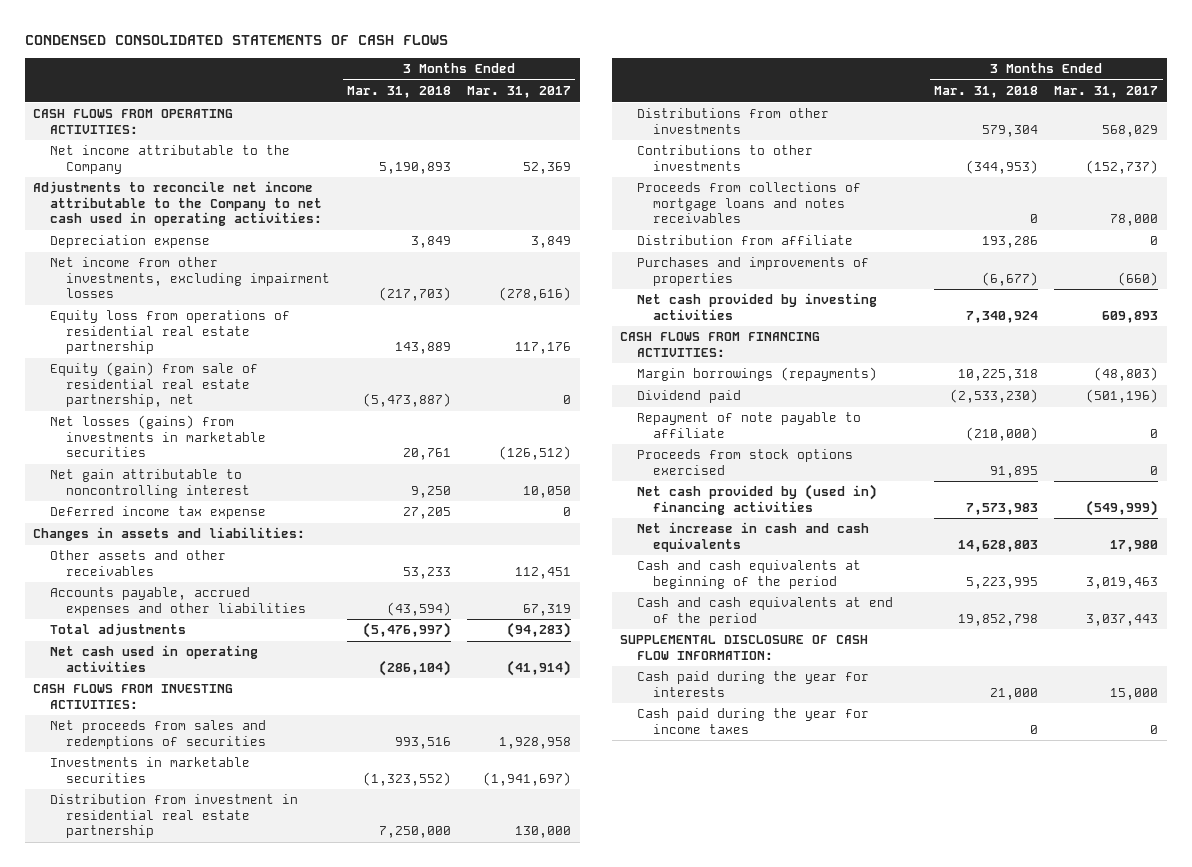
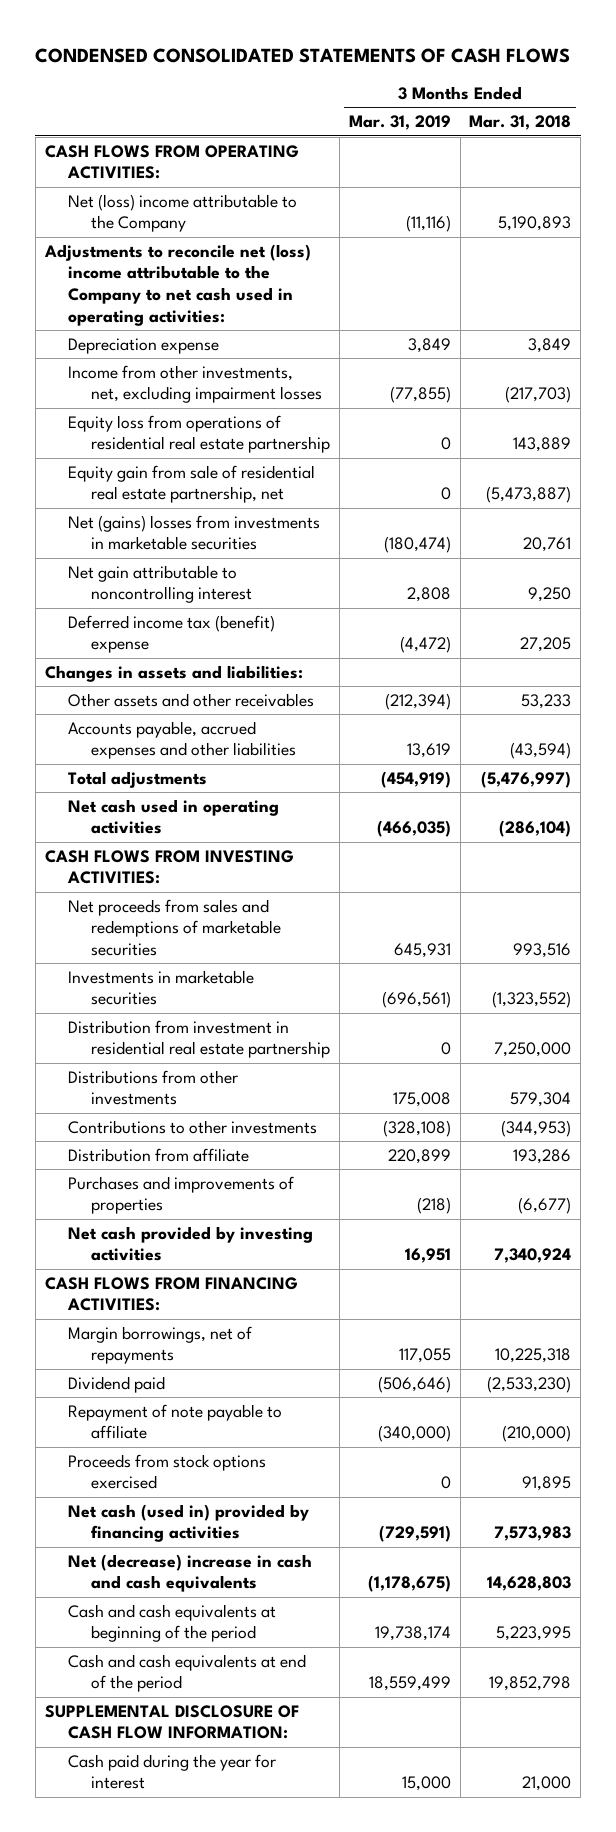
- | 3 Months Ended Mar. 31, 2018 | 3 Months Ended Mar. 31, 2017
+ | 3 Months Ended Mar. 31, 2019 | 3 Months Ended Mar. 31, 2018
- Net income attributable to the Company | 5,190,893 | 52,369
- Adjustments to reconcile net income attributable to the Company to net cash used in operating activities:
+ Net (loss) income attributable to the Company | (11,116) | 5,190,893
+ Adjustments to reconcile net (loss) income attributable to the Company to net cash used in operating activities:
- Net income from other investments, excluding impairment losses | (217,703) | (278,616)
+ Income from other investments, net, excluding impairment losses | (77,855) | (217,703)
- Equity (gain) from sale of residential real estate partnership, net | (5,473,887) | 0
- Net losses (gains) from investments in marketable securities | 20,761 | (126,512)
+ Equity gain from sale of residential real estate partnership, net | 0 | (5,473,887)
+ Net (gains) losses from investments in marketable securities | (180,474) | 20,761
- Deferred income tax expense | 27,205 | 0
+ Deferred income tax (benefit) expense | (4,472) | 27,205
- Net proceeds from sales and redemptions of securities | 993,516 | 1,928,958
+ Net proceeds from sales and redemptions of marketable securities | 645,931 | 993,516
- Proceeds from collections of mortgage loans and notes receivables | 0 | 78,000
- Margin borrowings (repayments) | 10,225,318 | (48,803)
+ Margin borrowings, net of repayments | 117,055 | 10,225,318
- Net cash provided by (used in) financing activities | 7,573,983 | (549,999)
- Net increase in cash and cash equivalents | 14,628,803 | 17,980
+ Net cash (used in) provided by financing activities | (729,591) | 7,573,983
+ Net (decrease) increase in cash and cash equivalents | (1,178,675) | 14,628,803
- Cash paid during the year for interests | 21,000 | 15,000
- Cash paid during the year for income taxes | 0 | 0
+ Cash paid during the year for interest | 15,000 | 21,000

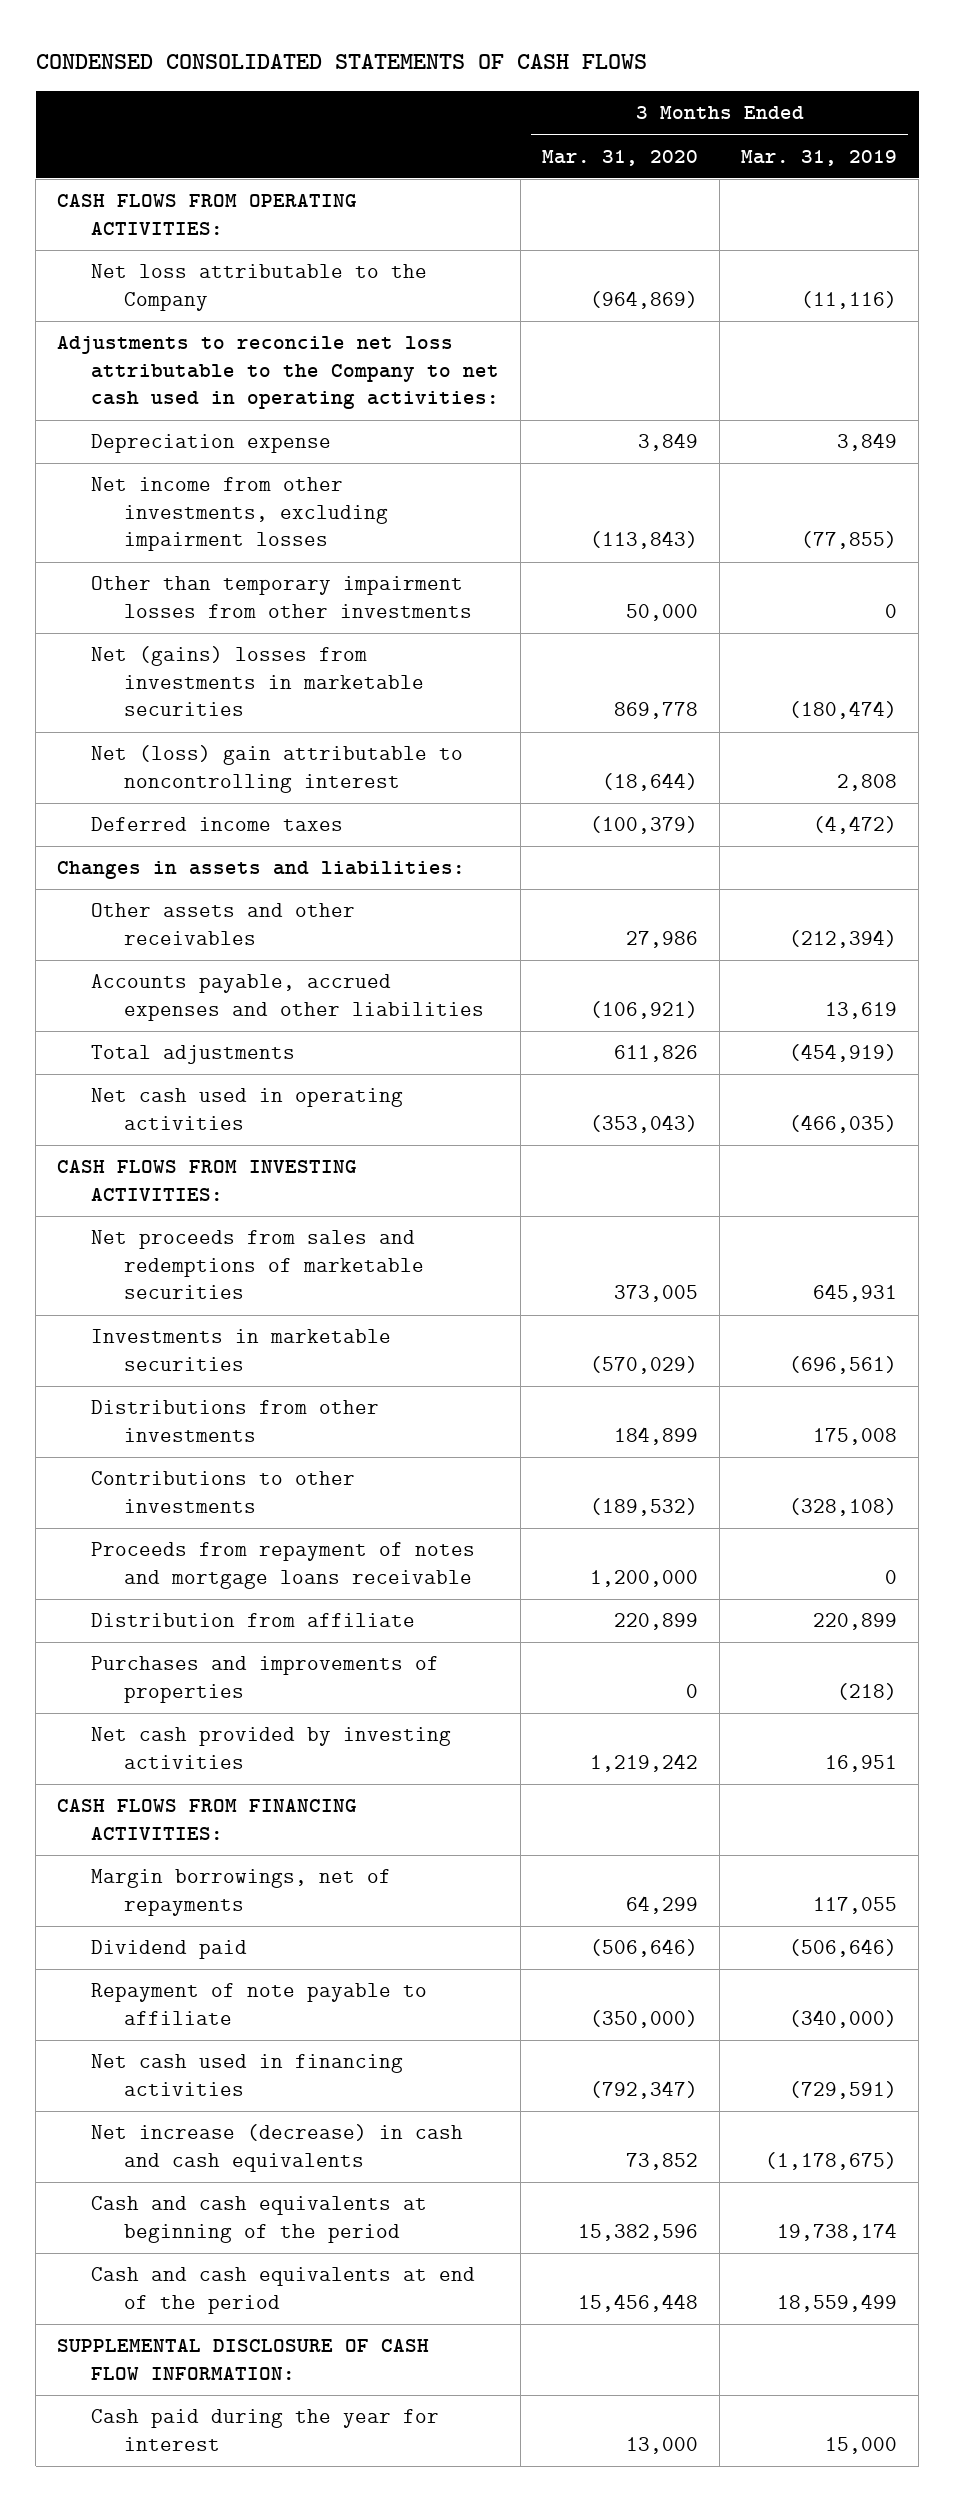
- | 3 Months Ended Mar. 31, 2019 | 3 Months Ended Mar. 31, 2018
+ | 3 Months Ended Mar. 31, 2020 | 3 Months Ended Mar. 31, 2019
- Net (loss) income attributable to the Company | (11,116) | 5,190,893
- Adjustments to reconcile net (loss) income attributable to the Company to net cash used in operating activities:
+ Net loss attributable to the Company | (964,869) | (11,116)
+ Adjustments to reconcile net loss attributable to the Company to net cash used in operating activities:
- Income from other investments, net, excluding impairment losses | (77,855) | (217,703)
- Equity loss from operations of residential real estate partnership | 0 | 143,889
- Equity gain from sale of residential real estate partnership, net | 0 | (5,473,887)
+ Net income from other investments, excluding impairment losses | (113,843) | (77,855)
+ Other than temporary impairment losses from other investments | 50,000 | 0
- Net gain attributable to noncontrolling interest | 2,808 | 9,250
- Deferred income tax (benefit) expense | (4,472) | 27,205
+ Net (loss) gain attributable to noncontrolling interest | (18,644) | 2,808
+ Deferred income taxes | (100,379) | (4,472)
- Distribution from investment in residential real estate partnership | 0 | 7,250,000
+ Proceeds from repayment of notes and mortgage loans receivable | 1,200,000 | 0
- Proceeds from stock options exercised | 0 | 91,895
- Net cash (used in) provided by financing activities | (729,591) | 7,573,983
- Net (decrease) increase in cash and cash equivalents | (1,178,675) | 14,628,803
+ Net cash used in financing activities | (792,347) | (729,591)
+ Net increase (decrease) in cash and cash equivalents | 73,852 | (1,178,675)

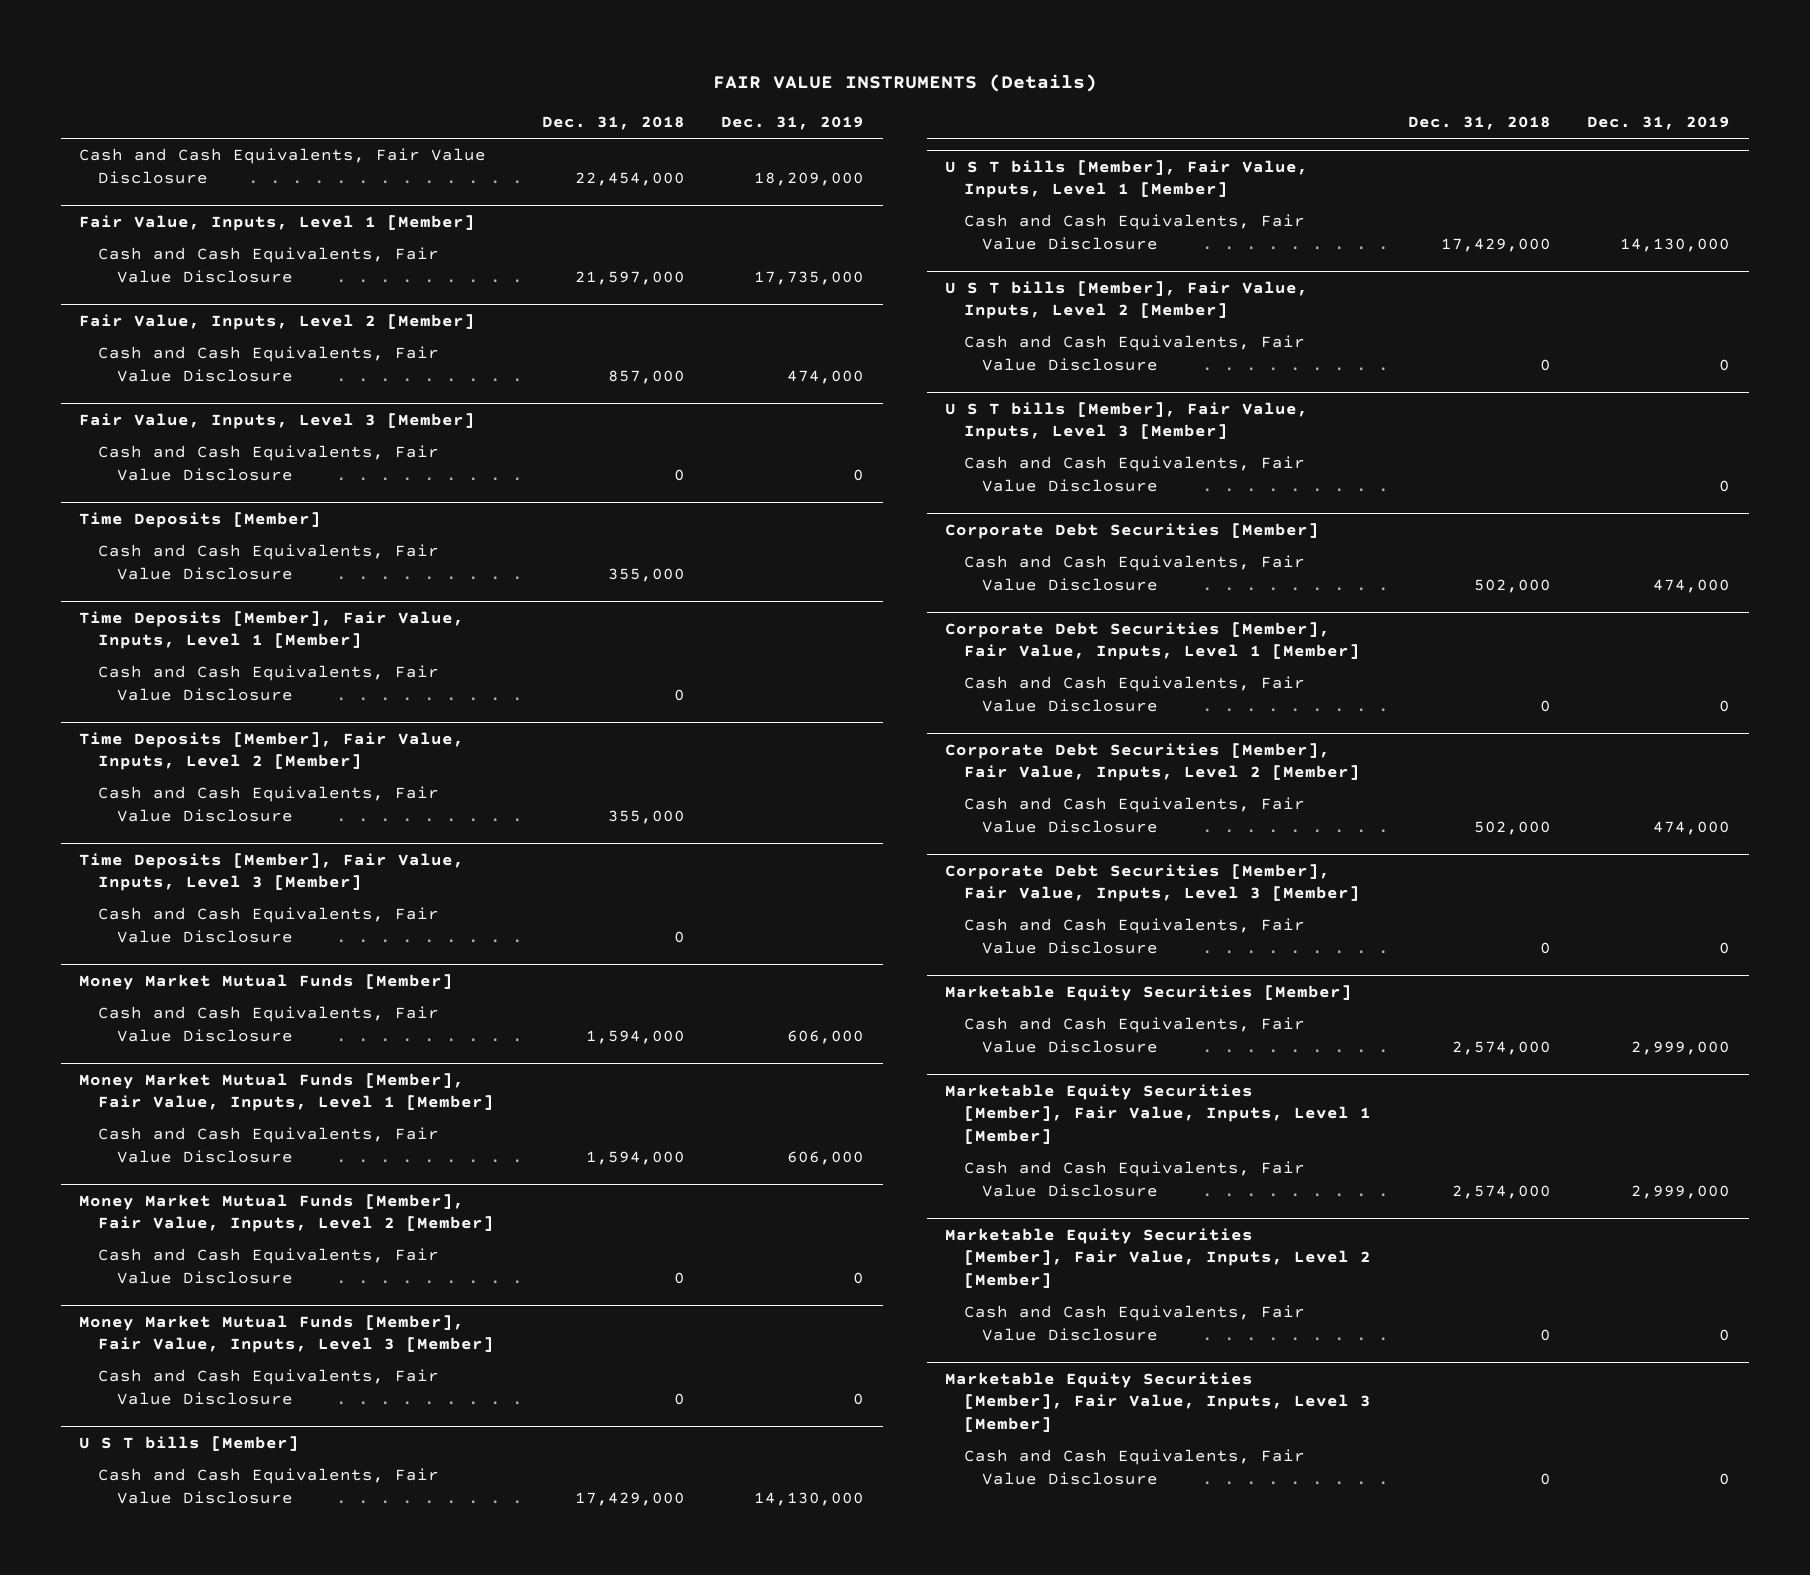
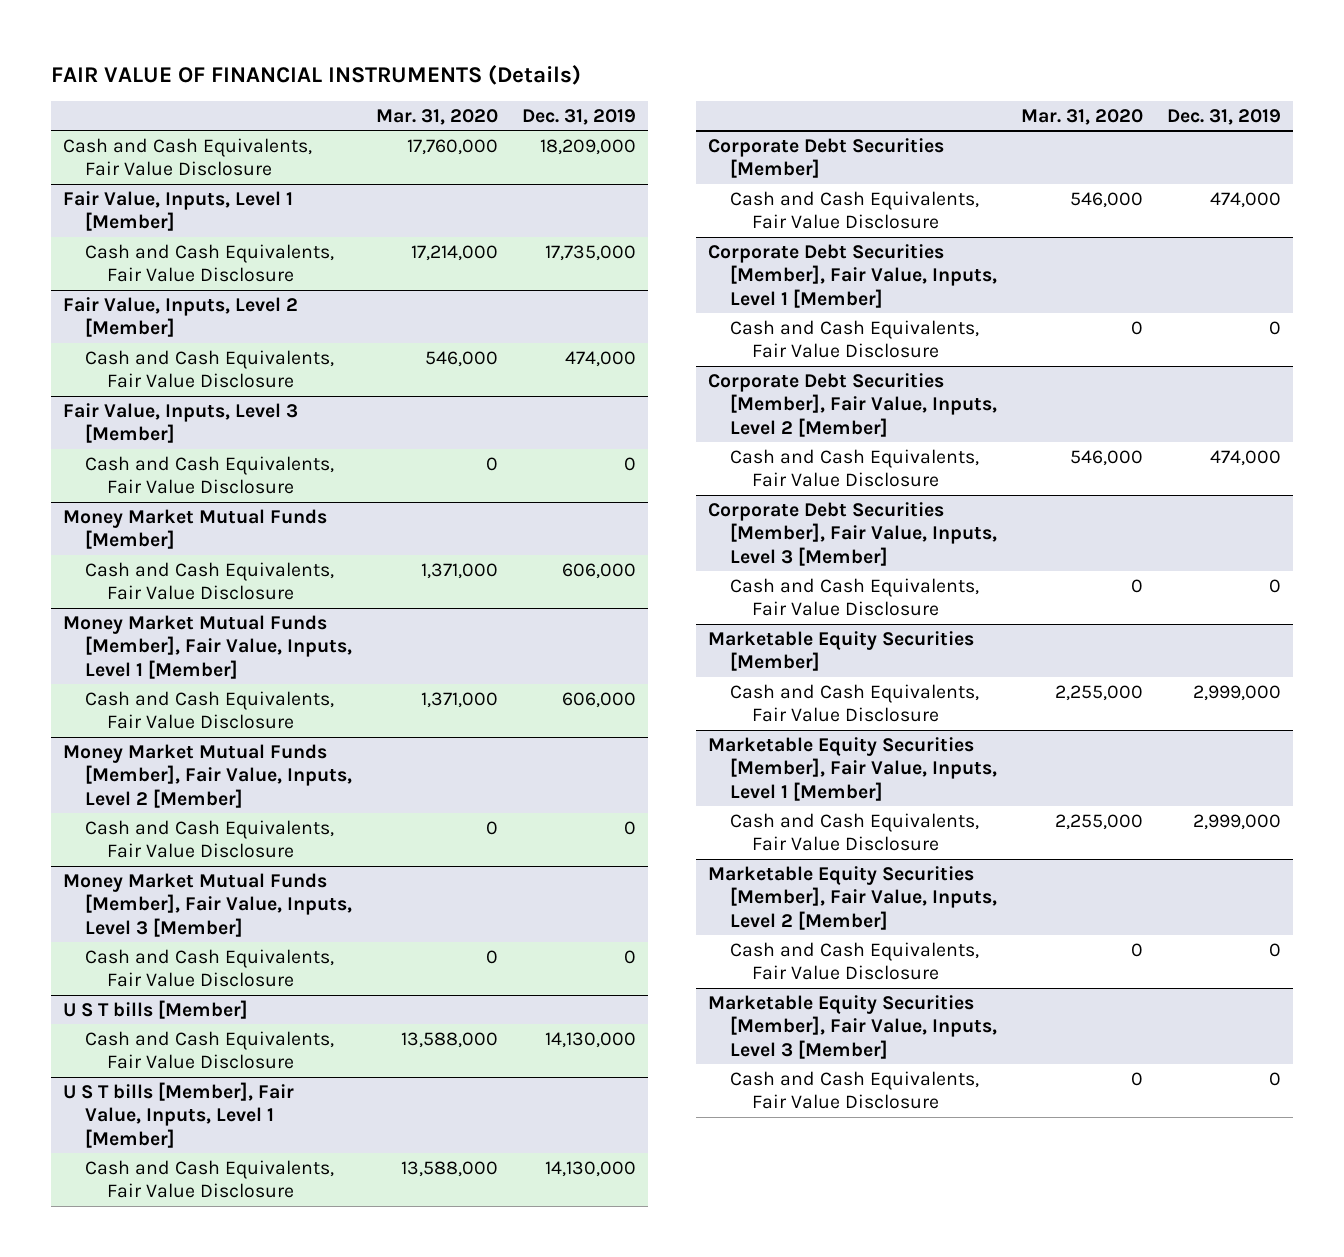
- FAIR VALUE INSTRUMENTS (Details)
+ FAIR VALUE OF FINANCIAL INSTRUMENTS (Details)
- | Dec. 31, 2018 | Dec. 31, 2019
+ | Mar. 31, 2020 | Dec. 31, 2019
- Time Deposits [Member]
- Cash and Cash Equivalents, Fair Value Disclosure | 355,000 |
- Time Deposits [Member], Fair Value, Inputs, Level 1 [Member]
- Cash and Cash Equivalents, Fair Value Disclosure | 0 |
- Time Deposits [Member], Fair Value, Inputs, Level 2 [Member]
- Cash and Cash Equivalents, Fair Value Disclosure | 355,000 |
- Time Deposits [Member], Fair Value, Inputs, Level 3 [Member]
- Cash and Cash Equivalents, Fair Value Disclosure | 0 |
- U S T bills [Member], Fair Value, Inputs, Level 2 [Member]
- Cash and Cash Equivalents, Fair Value Disclosure | 0 | 0
- U S T bills [Member], Fair Value, Inputs, Level 3 [Member]
- Cash and Cash Equivalents, Fair Value Disclosure | | 0

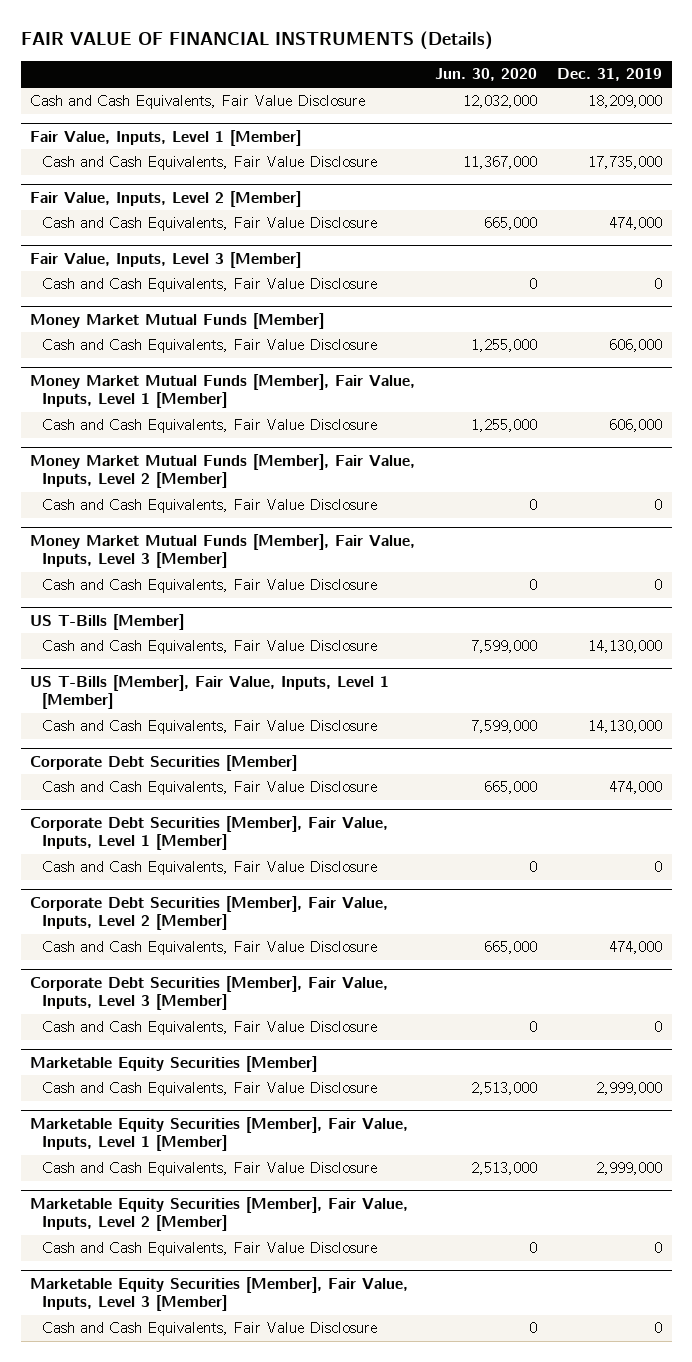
- | Mar. 31, 2020 | Dec. 31, 2019
+ | Jun. 30, 2020 | Dec. 31, 2019
- U S T bills [Member]
+ US T-Bills [Member]
- U S T bills [Member], Fair Value, Inputs, Level 1 [Member]
+ US T-Bills [Member], Fair Value, Inputs, Level 1 [Member]

